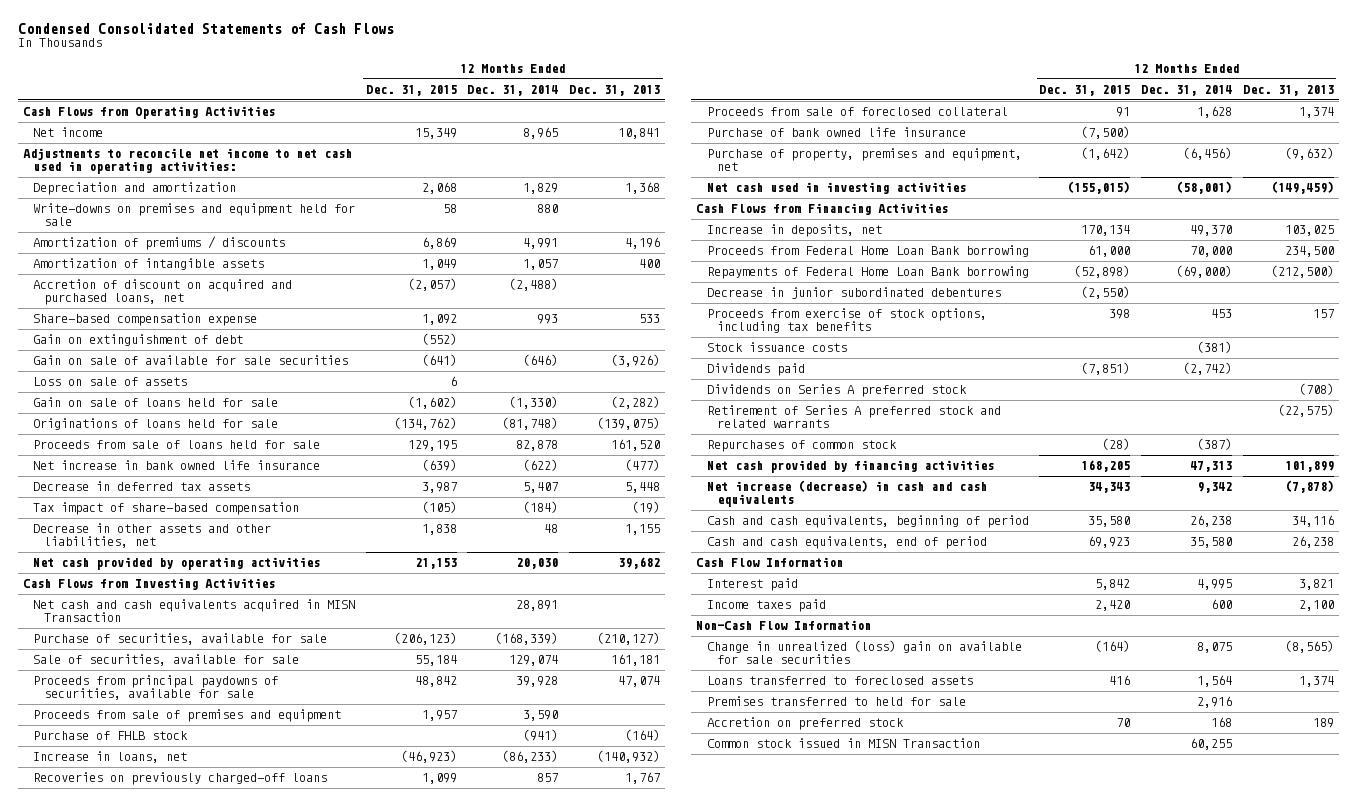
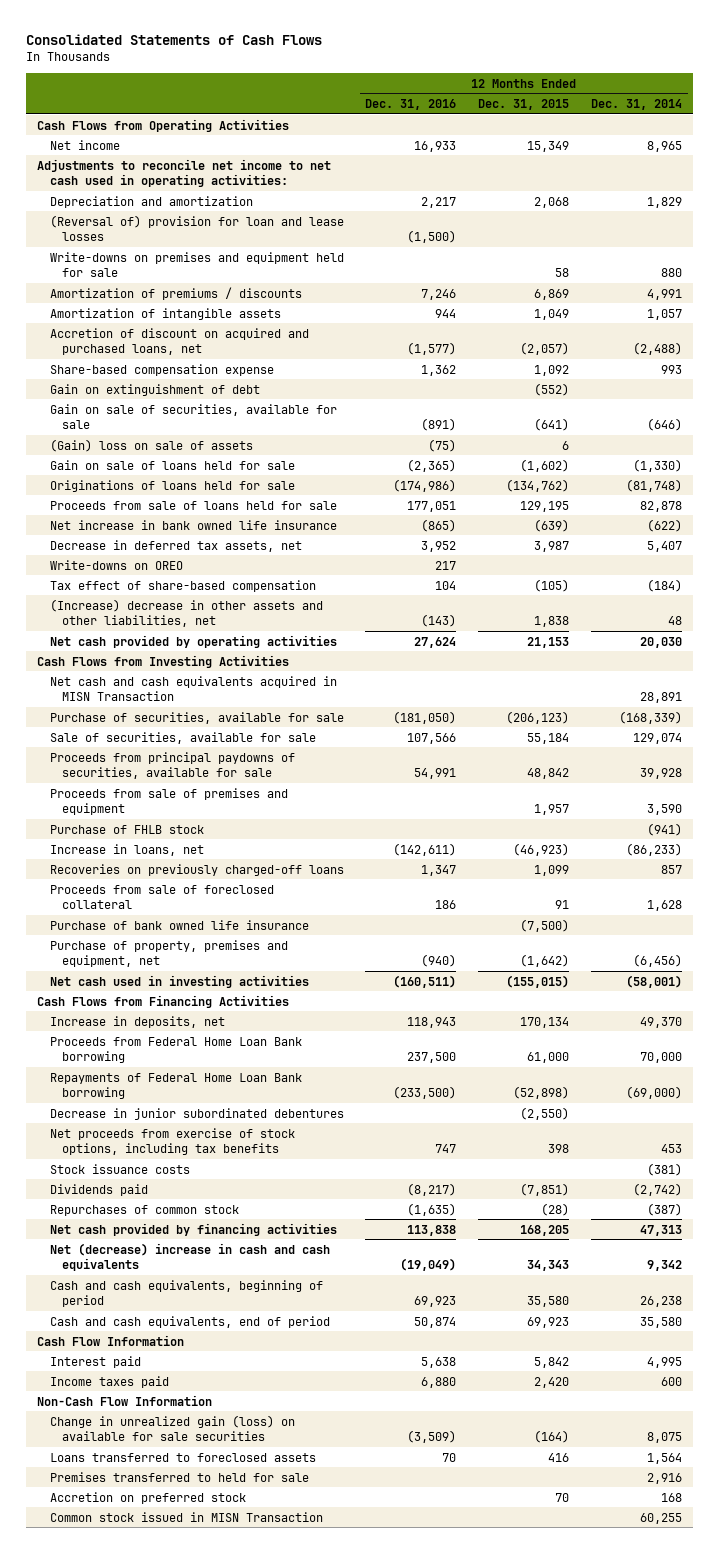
- Condensed Consolidated Statements of Cash Flows
+ Consolidated Statements of Cash Flows
- | 12 Months Ended Dec. 31, 2015 | 12 Months Ended Dec. 31, 2014 | 12 Months Ended Dec. 31, 2013
+ | 12 Months Ended Dec. 31, 2016 | 12 Months Ended Dec. 31, 2015 | 12 Months Ended Dec. 31, 2014
+ (Reversal of) provision for loan and lease losses | (1,500) | |
- Gain on sale of available for sale securities | (641) | (646) | (3,926)
- Loss on sale of assets | 6 | |
+ Gain on sale of securities, available for sale | (891) | (641) | (646)
+ (Gain) loss on sale of assets | (75) | 6 |
- Decrease in deferred tax assets | 3,987 | 5,407 | 5,448
- Tax impact of share-based compensation | (105) | (184) | (19)
- Decrease in other assets and other liabilities, net | 1,838 | 48 | 1,155
+ Decrease in deferred tax assets, net | 3,952 | 3,987 | 5,407
+ Write-downs on OREO | 217 | |
+ Tax effect of share-based compensation | 104 | (105) | (184)
+ (Increase) decrease in other assets and other liabilities, net | (143) | 1,838 | 48
- Proceeds from exercise of stock options, including tax benefits | 398 | 453 | 157
+ Net proceeds from exercise of stock options, including tax benefits | 747 | 398 | 453
- Dividends on Series A preferred stock | | | (708)
- Retirement of Series A preferred stock and related warrants | | | (22,575)
- Net increase (decrease) in cash and cash equivalents | 34,343 | 9,342 | (7,878)
+ Net (decrease) increase in cash and cash equivalents | (19,049) | 34,343 | 9,342
- Change in unrealized (loss) gain on available for sale securities | (164) | 8,075 | (8,565)
+ Change in unrealized gain (loss) on available for sale securities | (3,509) | (164) | 8,075

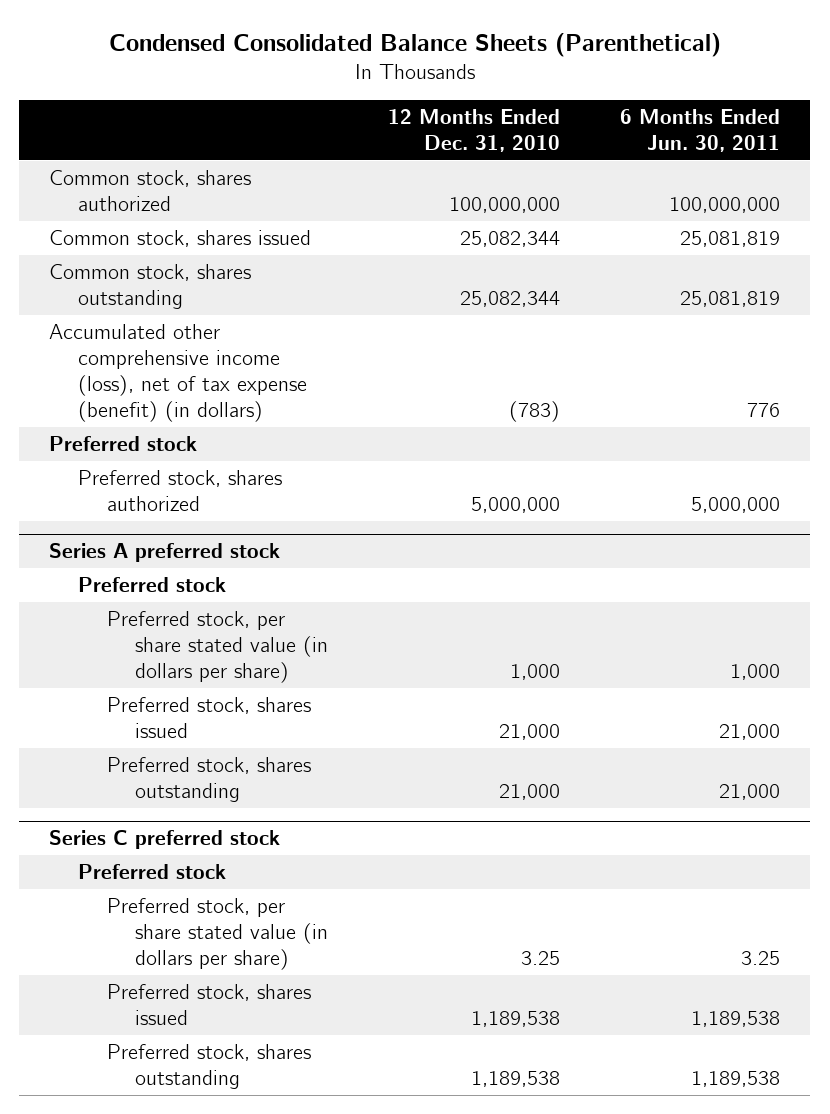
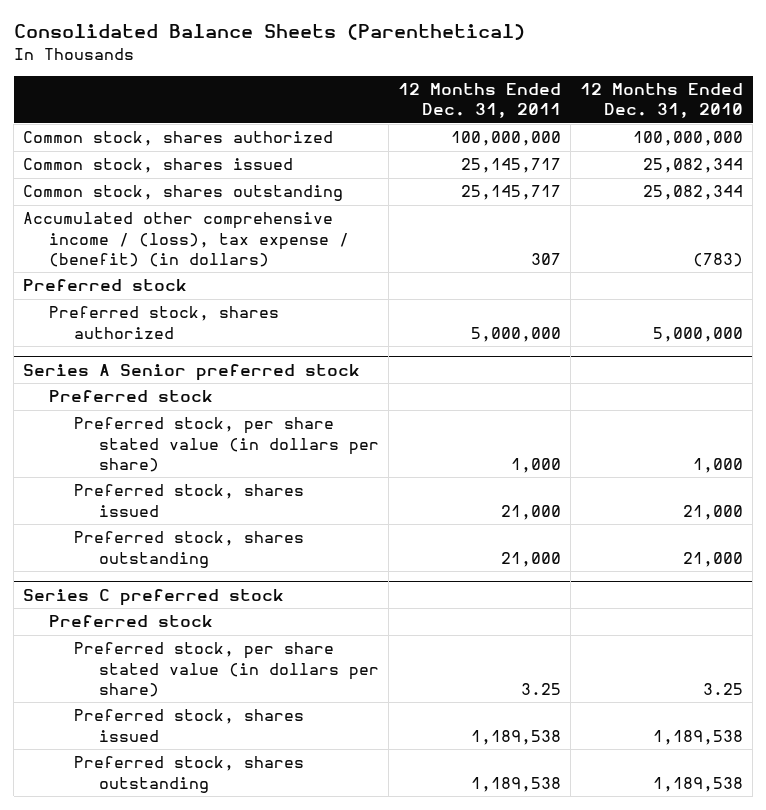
- Condensed Consolidated Balance Sheets (Parenthetical)
+ Consolidated Balance Sheets (Parenthetical)
- | 12 Months Ended Dec. 31, 2010 | 6 Months Ended Jun. 30, 2011
+ | 12 Months Ended Dec. 31, 2011 | 12 Months Ended Dec. 31, 2010
- Accumulated other comprehensive income (loss), net of tax expense (benefit) (in dollars) | (783) | 776
+ Accumulated other comprehensive income / (loss), tax expense / (benefit) (in dollars) | 307 | (783)
- Series A preferred stock
+ Series A Senior preferred stock

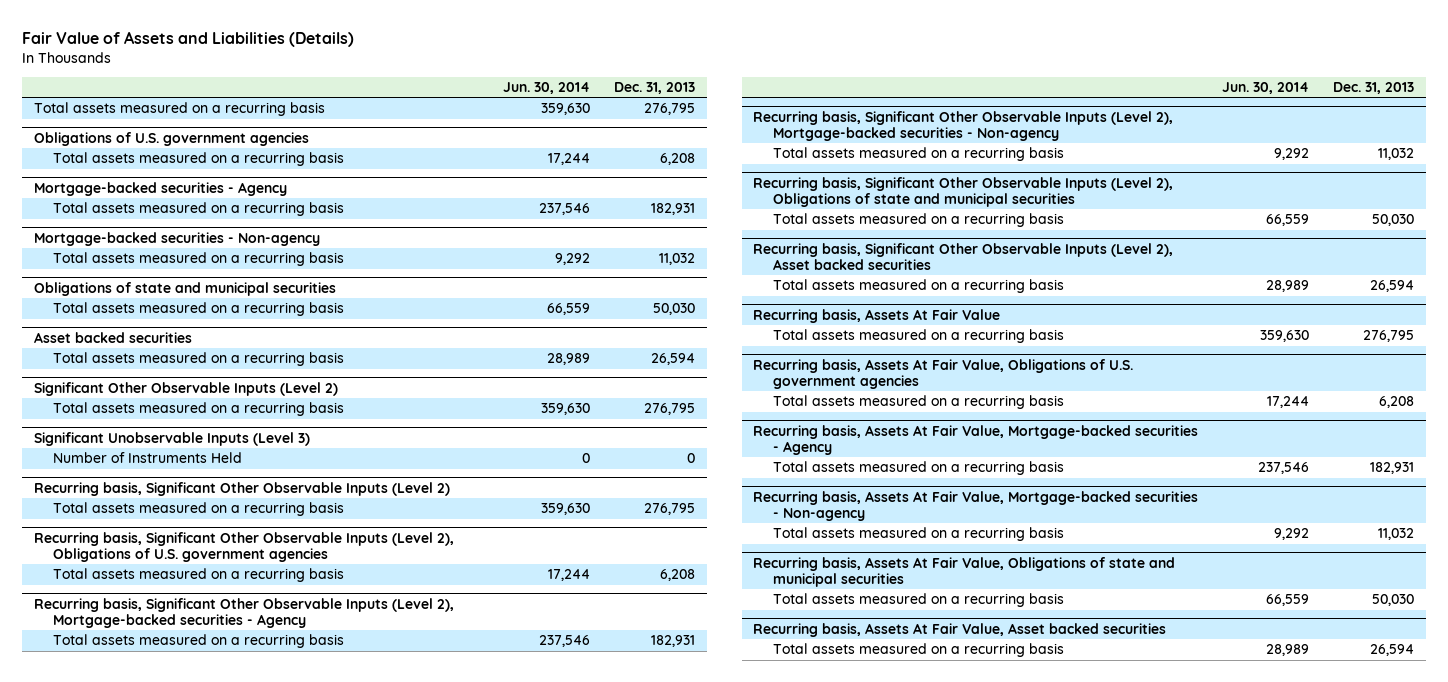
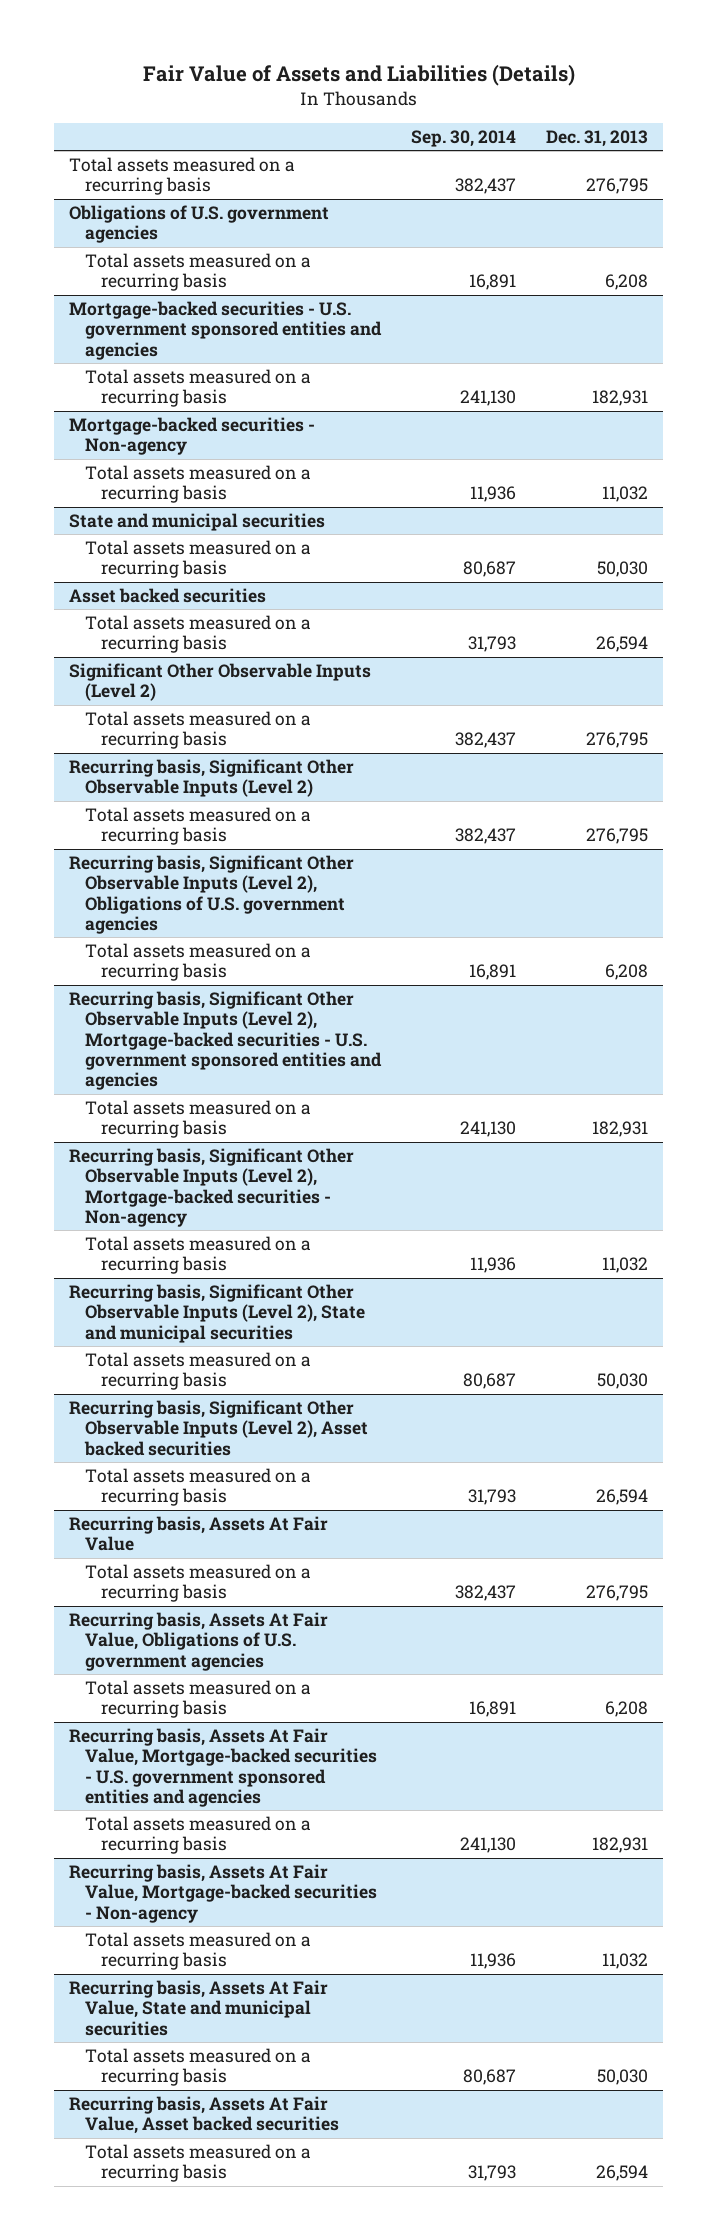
- | Jun. 30, 2014 | Dec. 31, 2013
+ | Sep. 30, 2014 | Dec. 31, 2013
- Mortgage-backed securities - Agency
+ Mortgage-backed securities - U.S. government sponsored entities and agencies
- Obligations of state and municipal securities
+ State and municipal securities
- Significant Unobservable Inputs (Level 3)
- Number of Instruments Held | 0 | 0
- Recurring basis, Significant Other Observable Inputs (Level 2), Mortgage-backed securities - Agency
+ Recurring basis, Significant Other Observable Inputs (Level 2), Mortgage-backed securities - U.S. government sponsored entities and agencies
- Recurring basis, Significant Other Observable Inputs (Level 2), Obligations of state and municipal securities
+ Recurring basis, Significant Other Observable Inputs (Level 2), State and municipal securities
- Recurring basis, Assets At Fair Value, Mortgage-backed securities - Agency
+ Recurring basis, Assets At Fair Value, Mortgage-backed securities - U.S. government sponsored entities and agencies
- Recurring basis, Assets At Fair Value, Obligations of state and municipal securities
+ Recurring basis, Assets At Fair Value, State and municipal securities

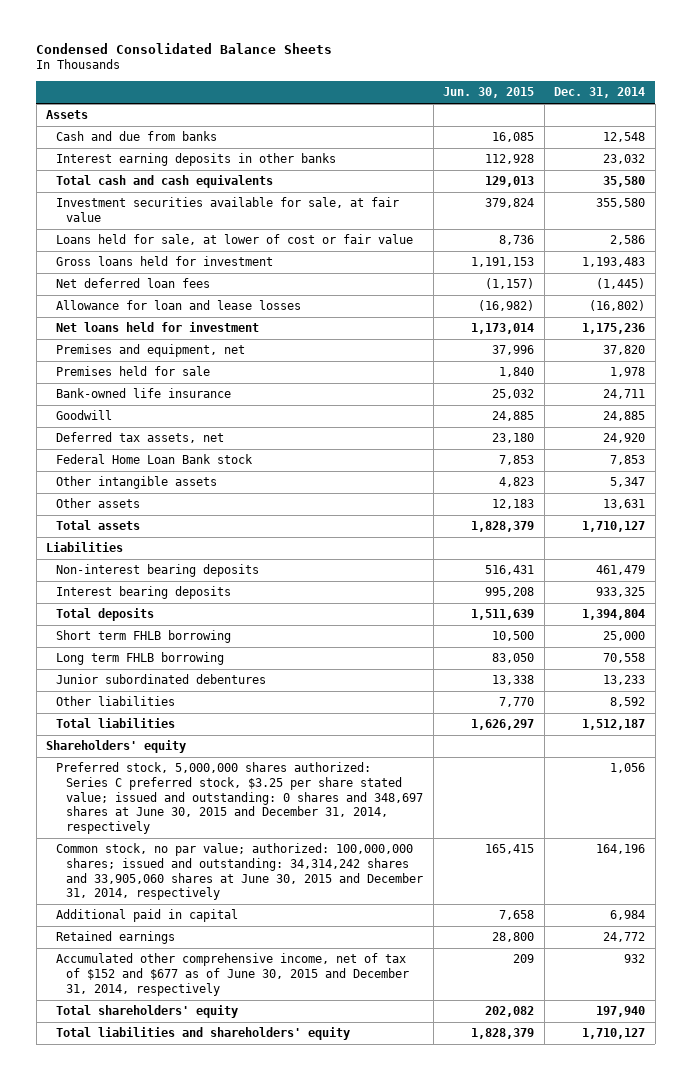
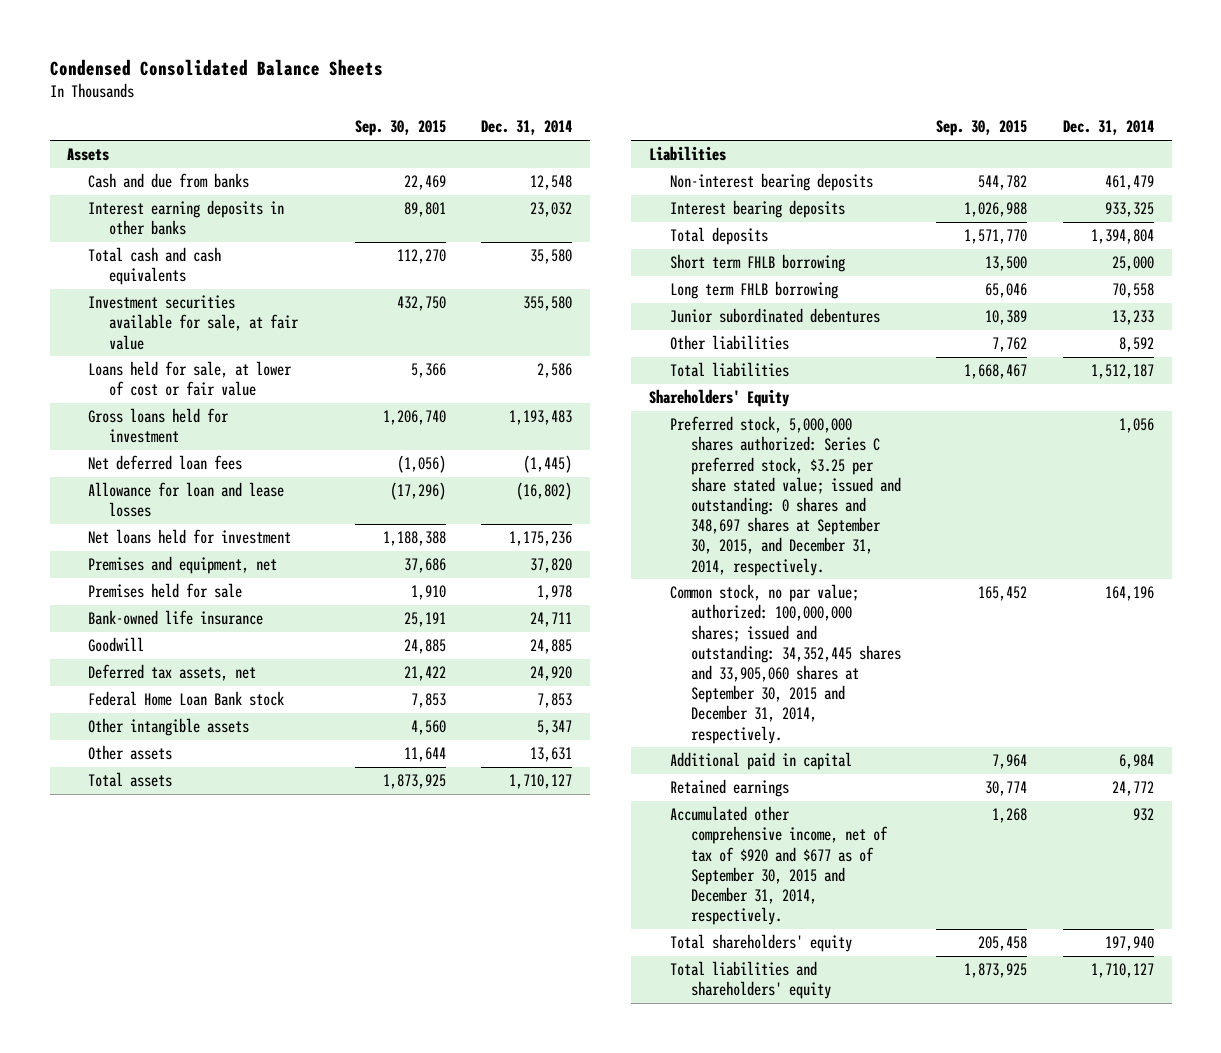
- | Jun. 30, 2015 | Dec. 31, 2014
+ | Sep. 30, 2015 | Dec. 31, 2014
- Shareholders' equity
- Preferred stock, 5,000,000 shares authorized: Series C preferred stock, $3.25 per share stated value; issued and outstanding: 0 shares and 348,697 shares at June 30, 2015 and December 31, 2014, respectively | | 1,056
- Common stock, no par value; authorized: 100,000,000 shares; issued and outstanding: 34,314,242 shares and 33,905,060 shares at June 30, 2015 and December 31, 2014, respectively | 165,415 | 164,196
+ Shareholders' Equity
+ Preferred stock, 5,000,000 shares authorized: Series C preferred stock, $3.25 per share stated value; issued and outstanding: 0 shares and 348,697 shares at September 30, 2015, and December 31, 2014, respectively. | | 1,056
+ Common stock, no par value; authorized: 100,000,000 shares; issued and outstanding: 34,352,445 shares and 33,905,060 shares at September 30, 2015 and December 31, 2014, respectively. | 165,452 | 164,196
- Accumulated other comprehensive income, net of tax of $152 and $677 as of June 30, 2015 and December 31, 2014, respectively | 209 | 932
+ Accumulated other comprehensive income, net of tax of $920 and $677 as of September 30, 2015 and December 31, 2014, respectively. | 1,268 | 932

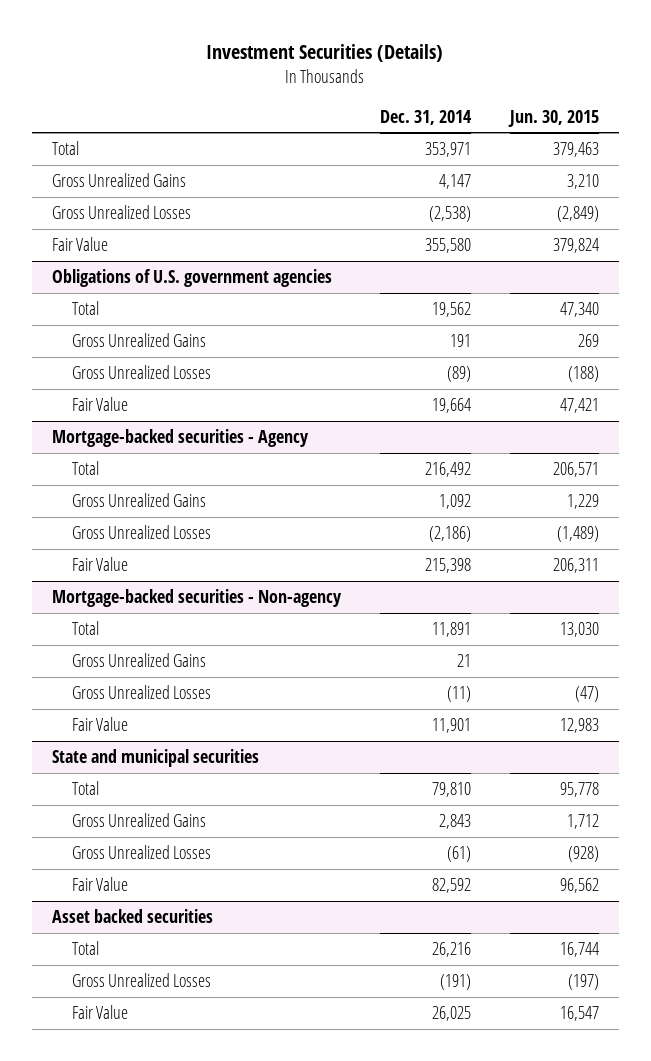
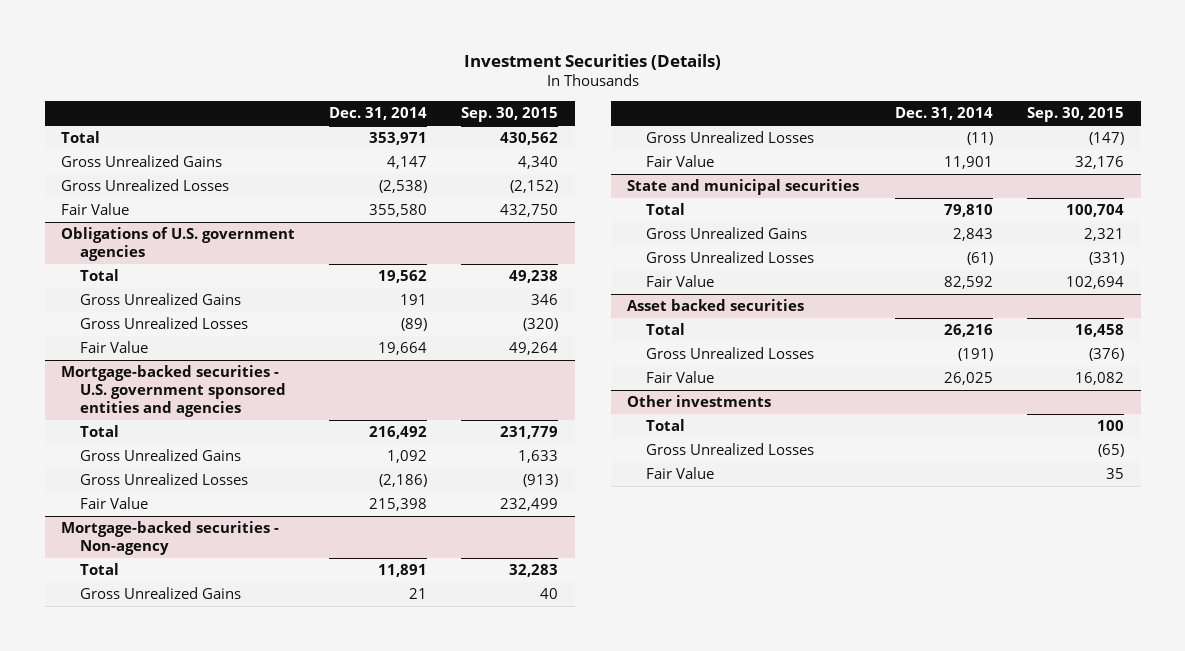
- | Dec. 31, 2014 | Jun. 30, 2015
+ | Dec. 31, 2014 | Sep. 30, 2015
- Mortgage-backed securities - Agency
+ Mortgage-backed securities - U.S. government sponsored entities and agencies
+ Other investments
+ Total | | 100
+ Gross Unrealized Losses | | (65)
+ Fair Value | | 35

